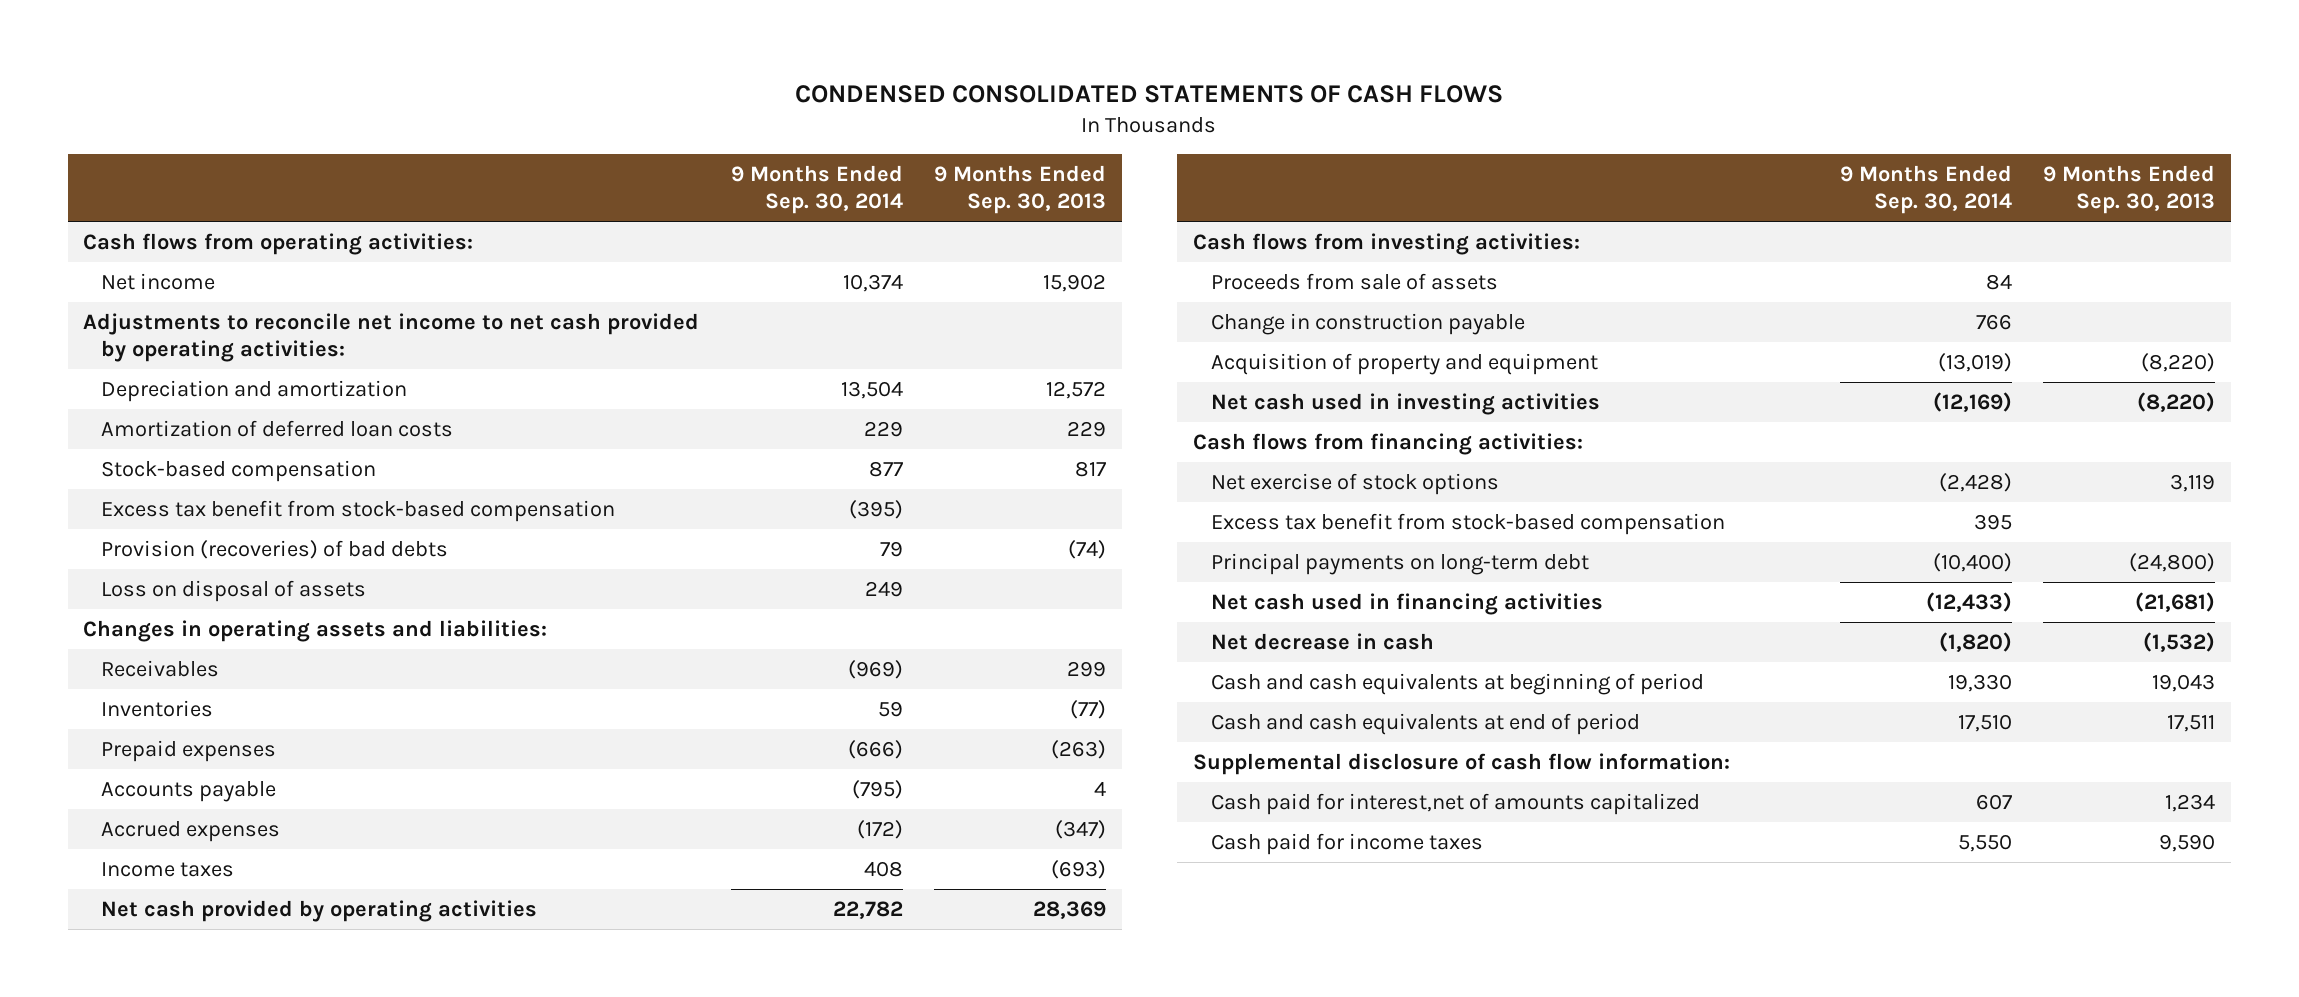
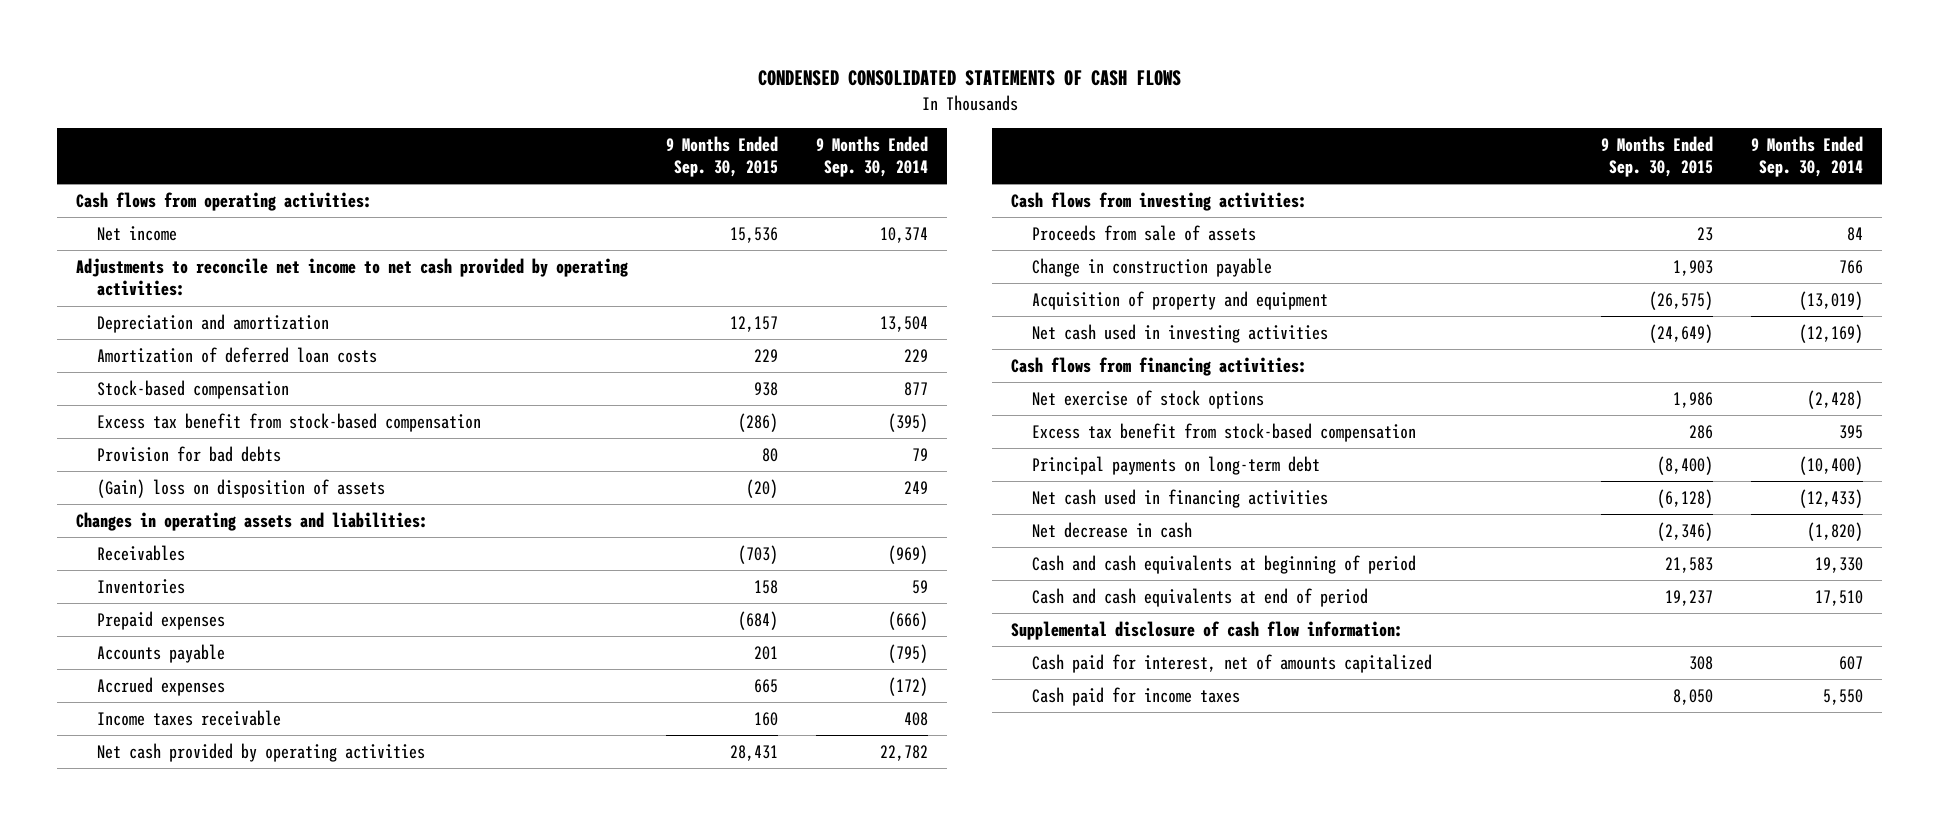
- | 9 Months Ended Sep. 30, 2014 | 9 Months Ended Sep. 30, 2013
+ | 9 Months Ended Sep. 30, 2015 | 9 Months Ended Sep. 30, 2014
- Provision (recoveries) of bad debts | 79 | (74)
- Loss on disposal of assets | 249 |
+ Provision for bad debts | 80 | 79
+ (Gain) loss on disposition of assets | (20) | 249
- Income taxes | 408 | (693)
+ Income taxes receivable | 160 | 408
- Cash paid for interest,net of amounts capitalized | 607 | 1,234
+ Cash paid for interest, net of amounts capitalized | 308 | 607

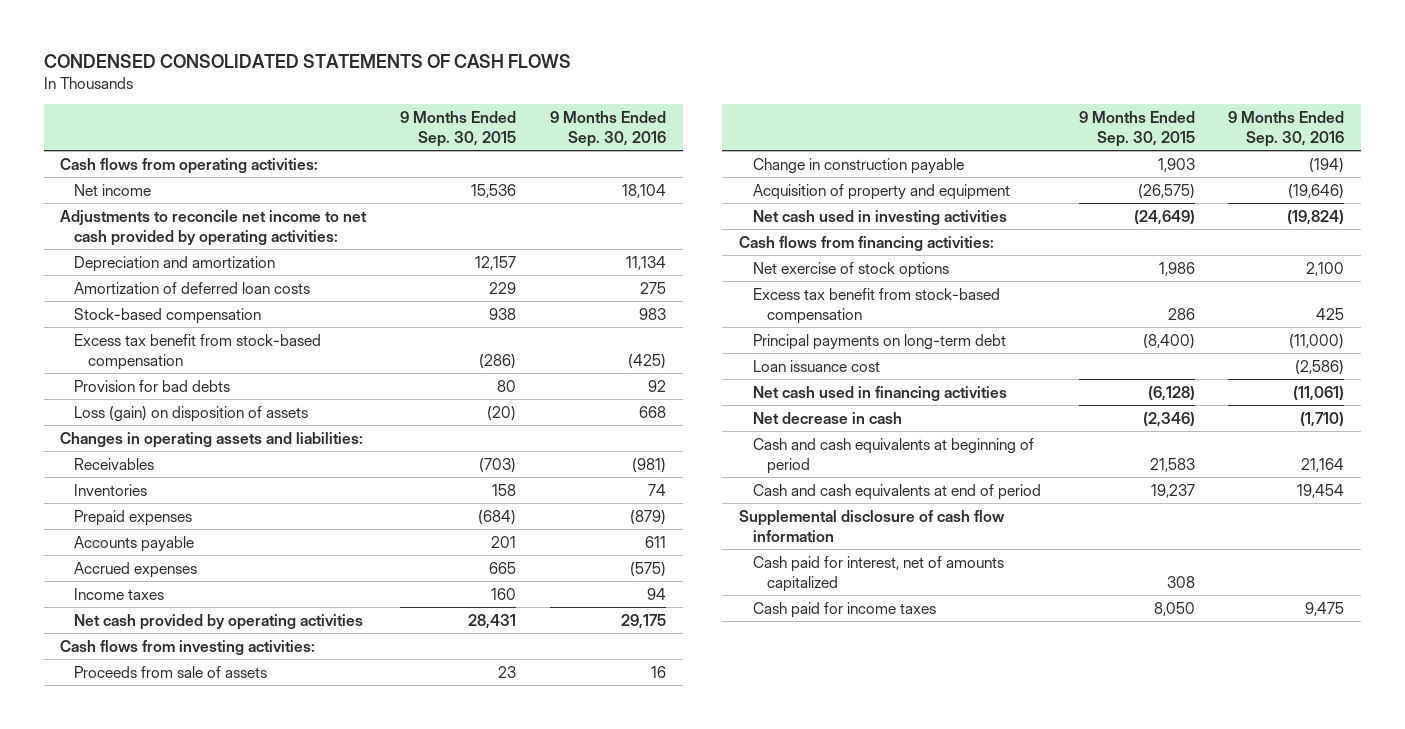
- | 9 Months Ended Sep. 30, 2015 | 9 Months Ended Sep. 30, 2014
+ | 9 Months Ended Sep. 30, 2015 | 9 Months Ended Sep. 30, 2016
- (Gain) loss on disposition of assets | (20) | 249
+ Loss (gain) on disposition of assets | (20) | 668
- Income taxes receivable | 160 | 408
+ Income taxes | 160 | 94
+ Loan issuance cost | | (2,586)
- Supplemental disclosure of cash flow information:
+ Supplemental disclosure of cash flow information

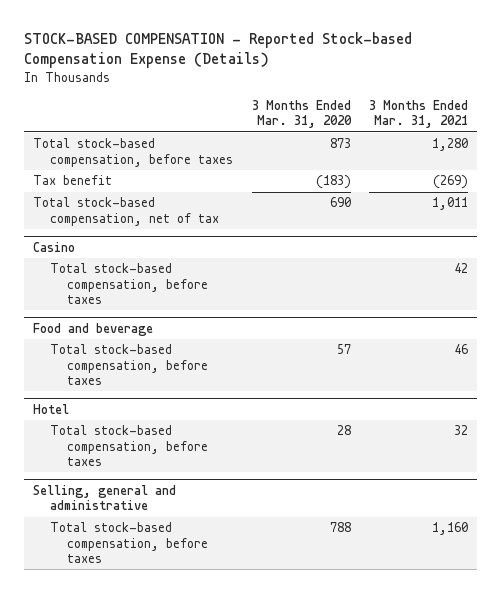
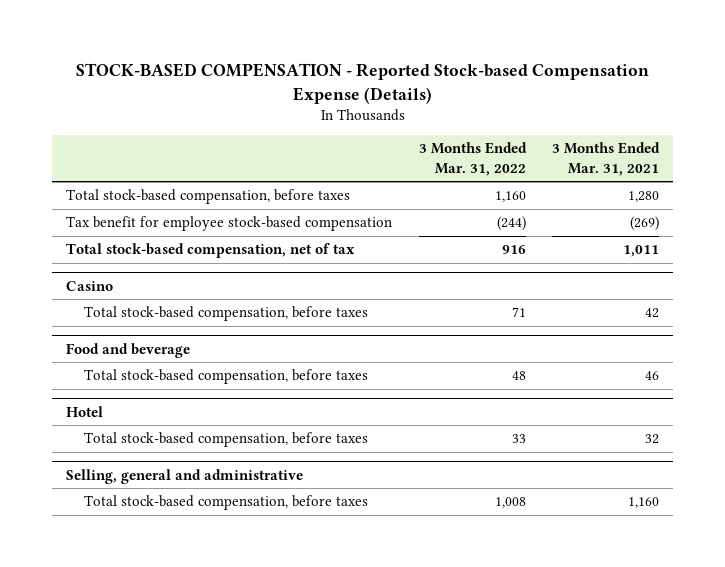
- | 3 Months Ended Mar. 31, 2020 | 3 Months Ended Mar. 31, 2021
+ | 3 Months Ended Mar. 31, 2022 | 3 Months Ended Mar. 31, 2021
- Tax benefit | (183) | (269)
+ Tax benefit for employee stock-based compensation | (244) | (269)

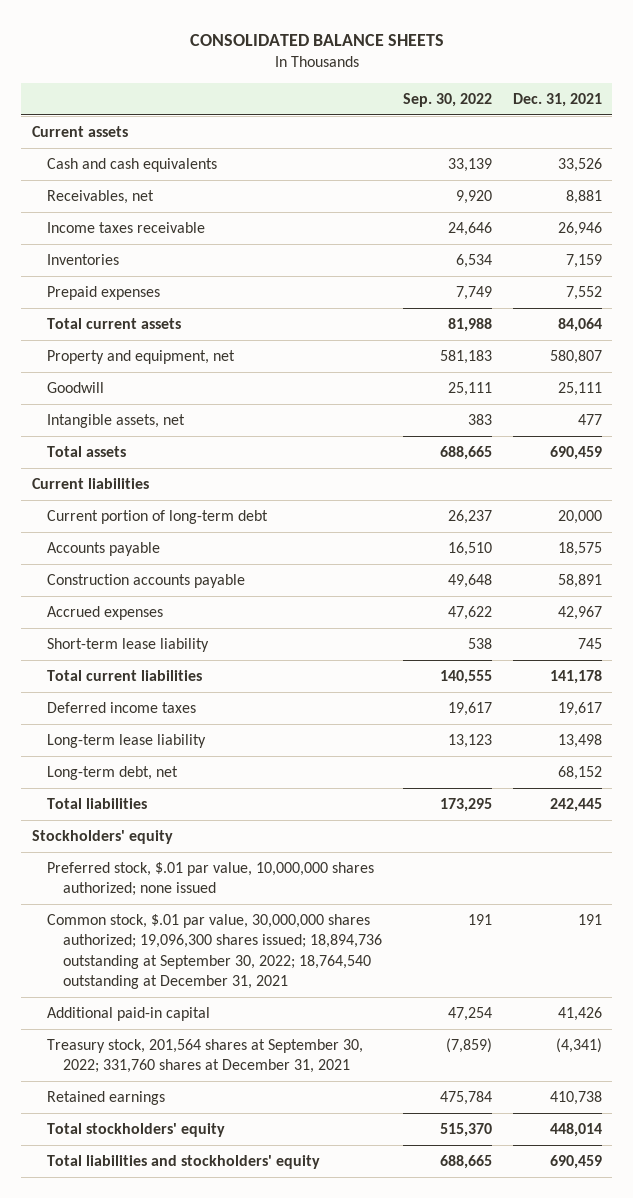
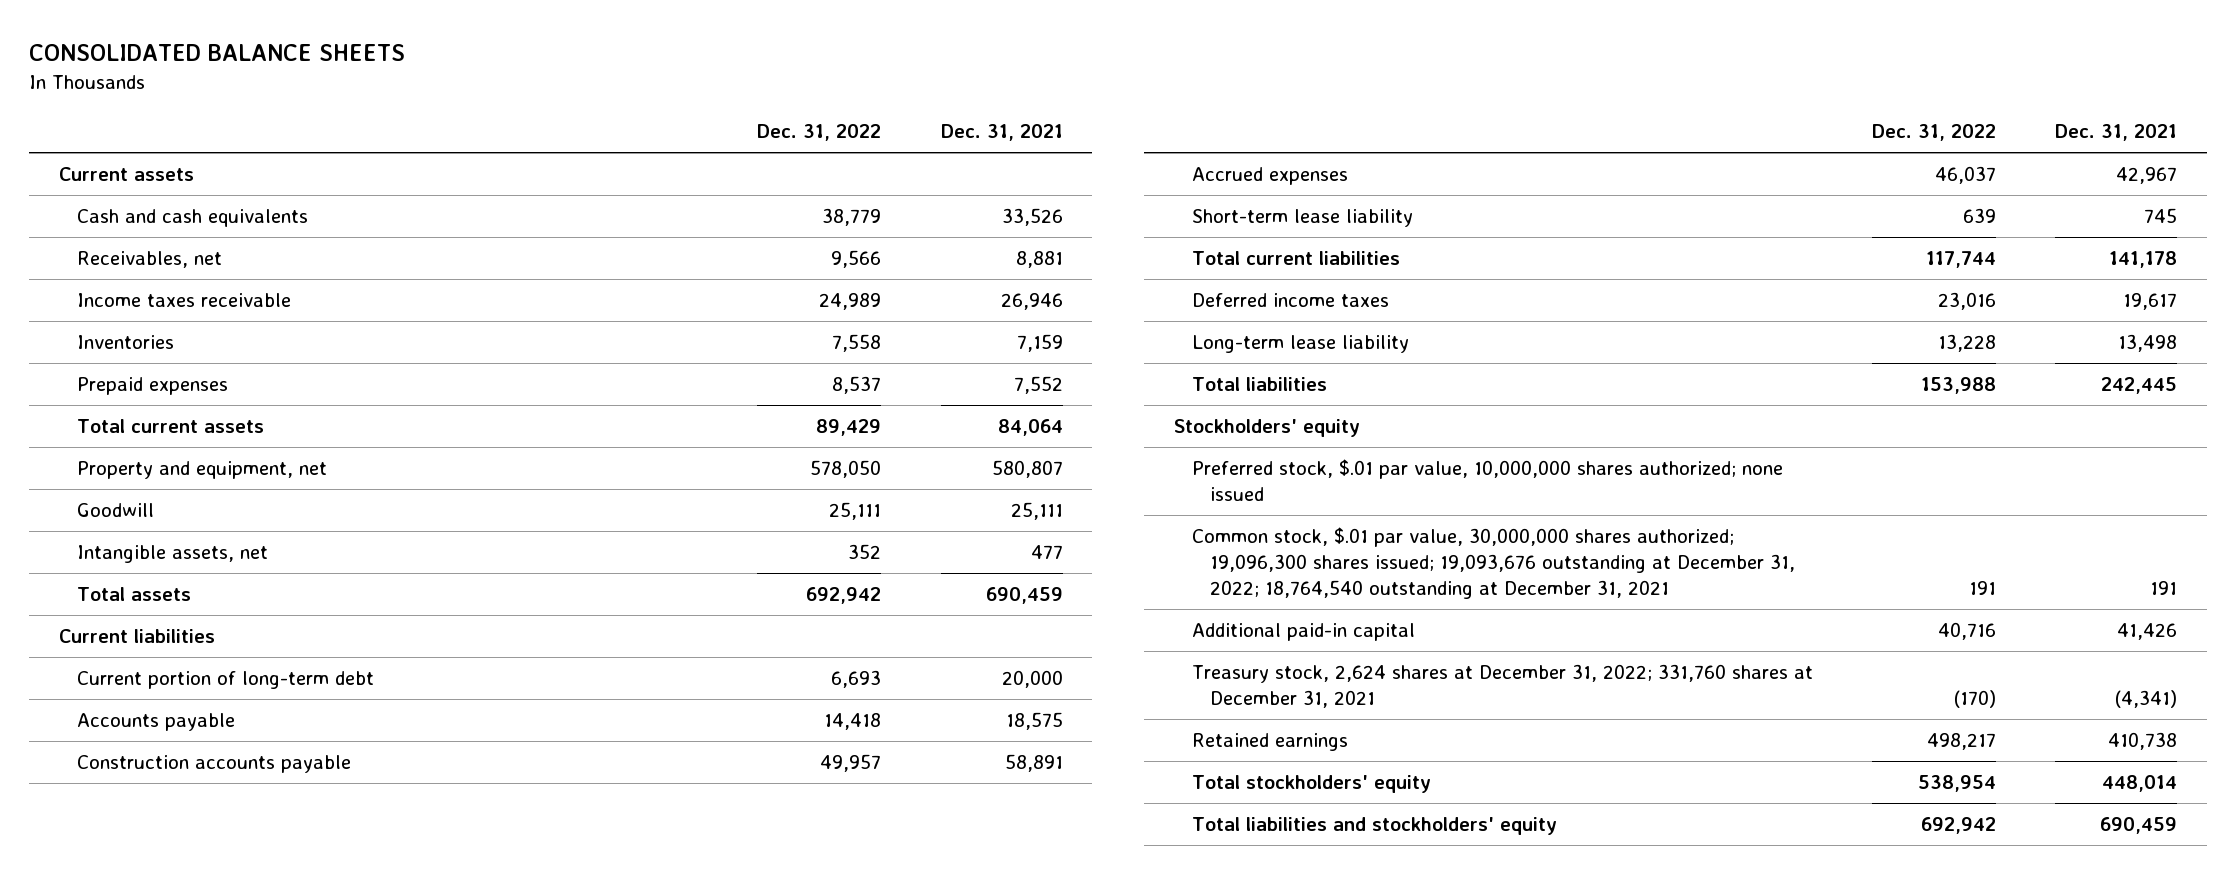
- | Sep. 30, 2022 | Dec. 31, 2021
+ | Dec. 31, 2022 | Dec. 31, 2021
- Long-term debt, net | | 68,152
- Common stock, $.01 par value, 30,000,000 shares authorized; 19,096,300 shares issued; 18,894,736 outstanding at September 30, 2022; 18,764,540 outstanding at December 31, 2021 | 191 | 191
+ Common stock, $.01 par value, 30,000,000 shares authorized; 19,096,300 shares issued; 19,093,676 outstanding at December 31, 2022; 18,764,540 outstanding at December 31, 2021 | 191 | 191
- Treasury stock, 201,564 shares at September 30, 2022; 331,760 shares at December 31, 2021 | (7,859) | (4,341)
+ Treasury stock, 2,624 shares at December 31, 2022; 331,760 shares at December 31, 2021 | (170) | (4,341)

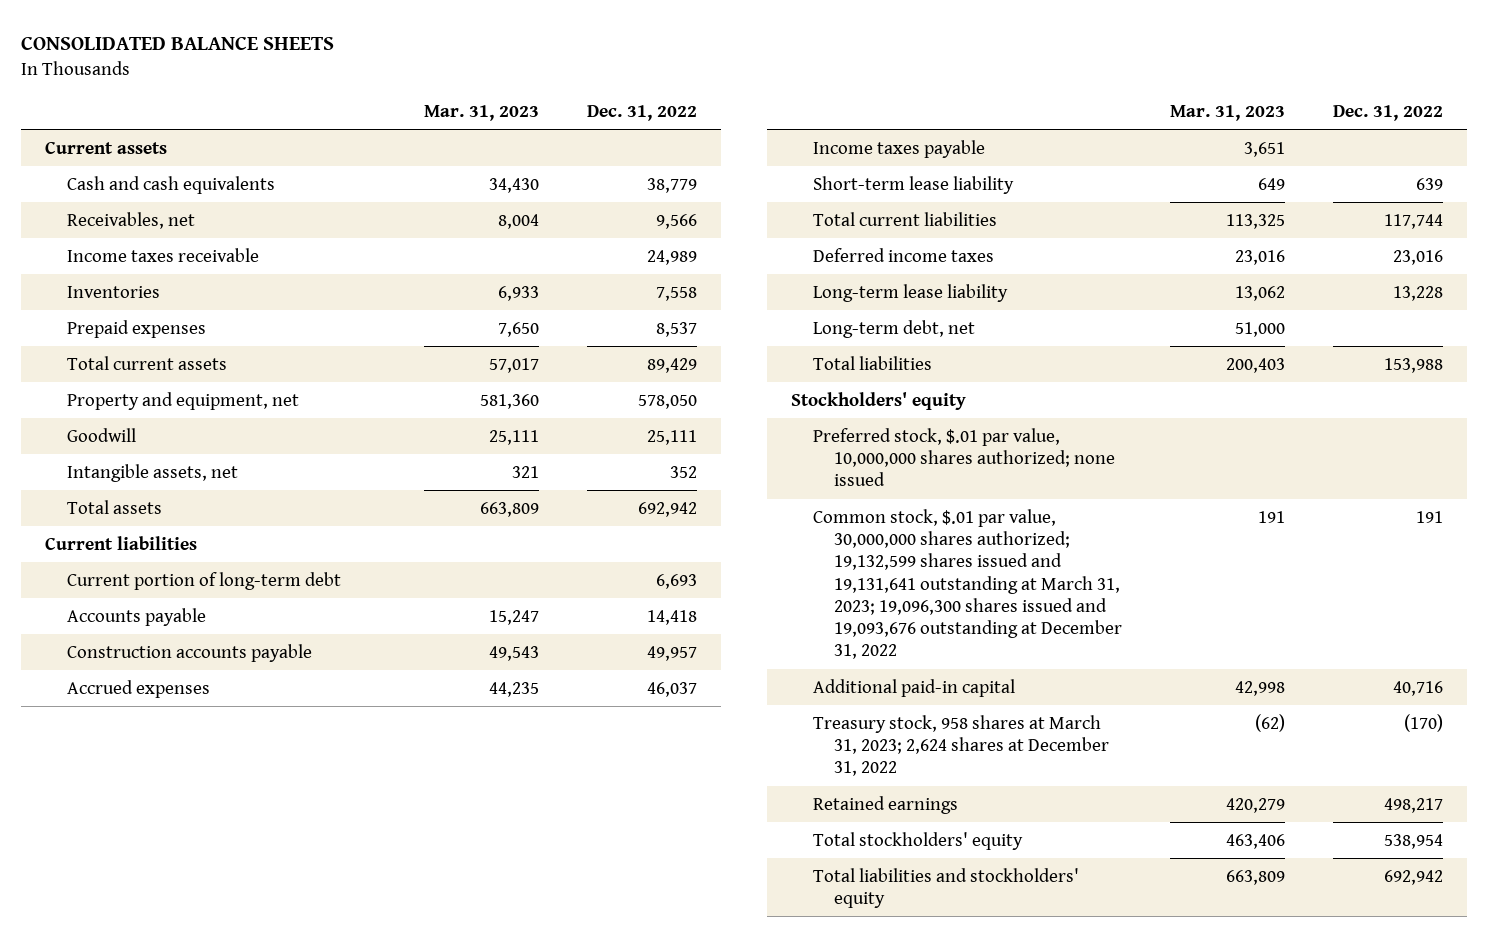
- | Dec. 31, 2022 | Dec. 31, 2021
+ | Mar. 31, 2023 | Dec. 31, 2022
+ Income taxes payable | 3,651 |
+ Long-term debt, net | 51,000 |
- Common stock, $.01 par value, 30,000,000 shares authorized; 19,096,300 shares issued; 19,093,676 outstanding at December 31, 2022; 18,764,540 outstanding at December 31, 2021 | 191 | 191
+ Common stock, $.01 par value, 30,000,000 shares authorized; 19,132,599 shares issued and 19,131,641 outstanding at March 31, 2023; 19,096,300 shares issued and 19,093,676 outstanding at December 31, 2022 | 191 | 191
- Treasury stock, 2,624 shares at December 31, 2022; 331,760 shares at December 31, 2021 | (170) | (4,341)
+ Treasury stock, 958 shares at March 31, 2023; 2,624 shares at December 31, 2022 | (62) | (170)

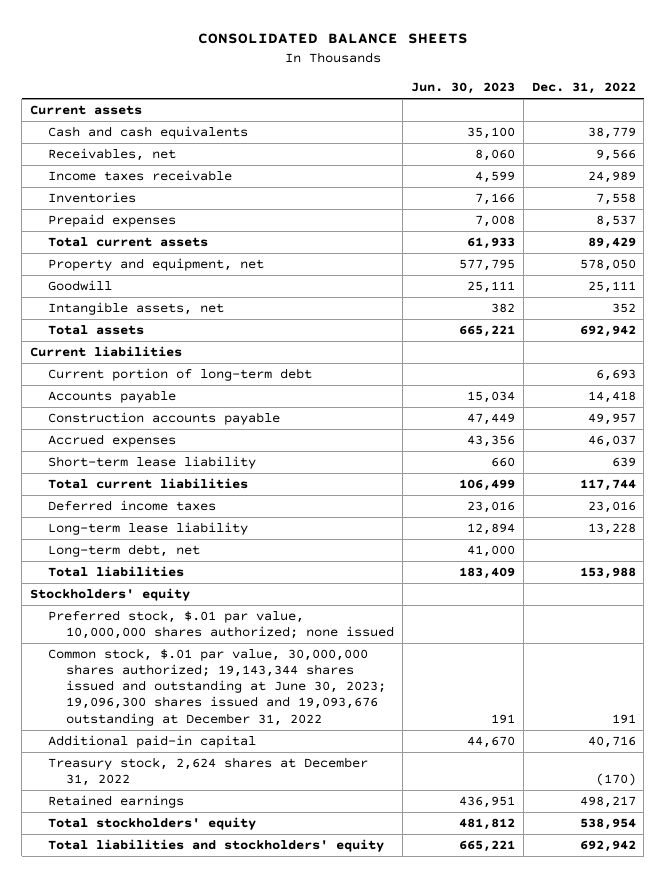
- | Mar. 31, 2023 | Dec. 31, 2022
+ | Jun. 30, 2023 | Dec. 31, 2022
- Income taxes payable | 3,651 |
- Common stock, $.01 par value, 30,000,000 shares authorized; 19,132,599 shares issued and 19,131,641 outstanding at March 31, 2023; 19,096,300 shares issued and 19,093,676 outstanding at December 31, 2022 | 191 | 191
+ Common stock, $.01 par value, 30,000,000 shares authorized; 19,143,344 shares issued and outstanding at June 30, 2023; 19,096,300 shares issued and 19,093,676 outstanding at December 31, 2022 | 191 | 191
- Treasury stock, 958 shares at March 31, 2023; 2,624 shares at December 31, 2022 | (62) | (170)
+ Treasury stock, 2,624 shares at December 31, 2022 | | (170)

